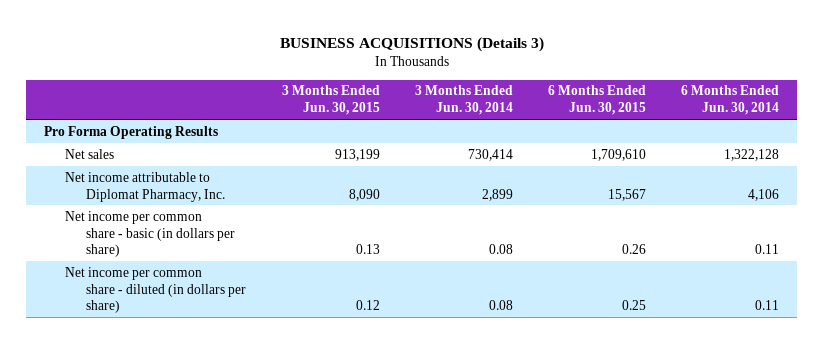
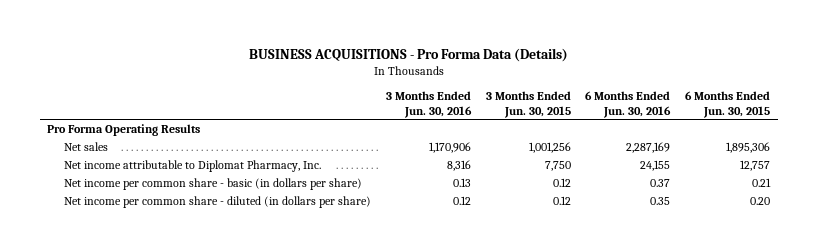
- BUSINESS ACQUISITIONS (Details 3)
+ BUSINESS ACQUISITIONS - Pro Forma Data (Details)
- | 3 Months Ended Jun. 30, 2015 | 3 Months Ended Jun. 30, 2014 | 6 Months Ended Jun. 30, 2015 | 6 Months Ended Jun. 30, 2014
+ | 3 Months Ended Jun. 30, 2016 | 3 Months Ended Jun. 30, 2015 | 6 Months Ended Jun. 30, 2016 | 6 Months Ended Jun. 30, 2015
- Net sales | 913,199 | 730,414 | 1,709,610 | 1,322,128
- Net income attributable to Diplomat Pharmacy, Inc. | 8,090 | 2,899 | 15,567 | 4,106
- Net income per common share - basic (in dollars per share) | 0.13 | 0.08 | 0.26 | 0.11
- Net income per common share - diluted (in dollars per share) | 0.12 | 0.08 | 0.25 | 0.11
+ Net sales | 1,170,906 | 1,001,256 | 2,287,169 | 1,895,306
+ Net income attributable to Diplomat Pharmacy, Inc. | 8,316 | 7,750 | 24,155 | 12,757
+ Net income per common share - basic (in dollars per share) | 0.13 | 0.12 | 0.37 | 0.21
+ Net income per common share - diluted (in dollars per share) | 0.12 | 0.12 | 0.35 | 0.20

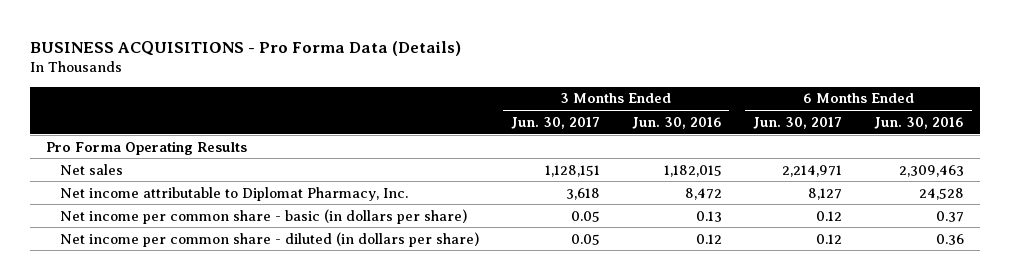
- | 3 Months Ended Jun. 30, 2016 | 3 Months Ended Jun. 30, 2015 | 6 Months Ended Jun. 30, 2016 | 6 Months Ended Jun. 30, 2015
+ | 3 Months Ended Jun. 30, 2017 | 3 Months Ended Jun. 30, 2016 | 6 Months Ended Jun. 30, 2017 | 6 Months Ended Jun. 30, 2016
- Net sales | 1,170,906 | 1,001,256 | 2,287,169 | 1,895,306
- Net income attributable to Diplomat Pharmacy, Inc. | 8,316 | 7,750 | 24,155 | 12,757
+ Net sales | 1,128,151 | 1,182,015 | 2,214,971 | 2,309,463
+ Net income attributable to Diplomat Pharmacy, Inc. | 3,618 | 8,472 | 8,127 | 24,528
- Net income per common share - diluted (in dollars per share) | 0.12 | 0.12 | 0.35 | 0.20
+ Net income per common share - diluted (in dollars per share) | 0.05 | 0.12 | 0.12 | 0.36

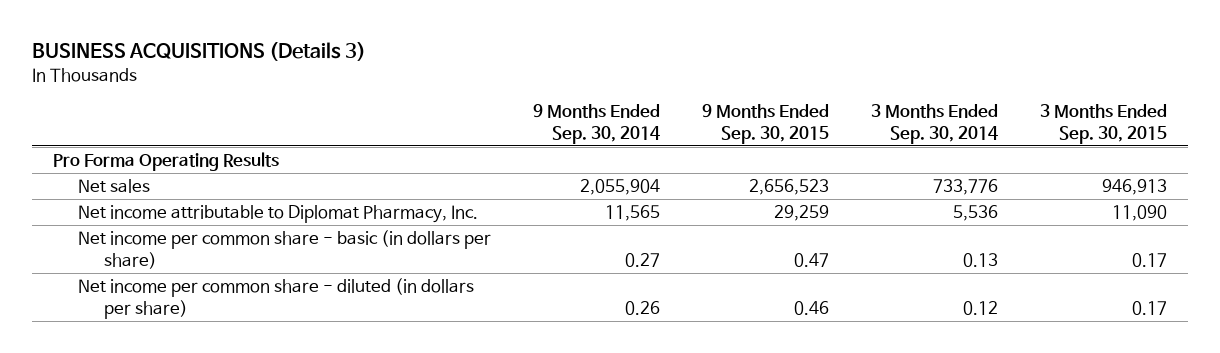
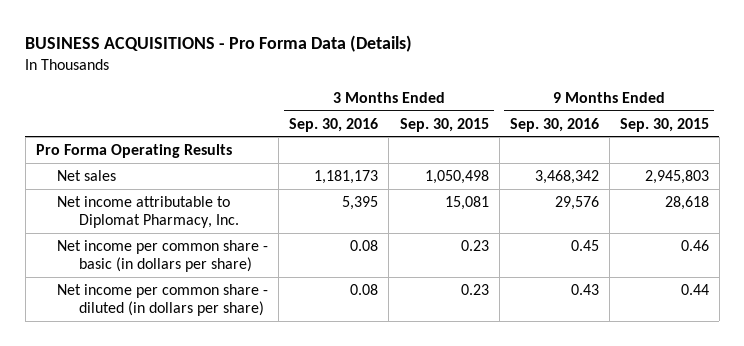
- BUSINESS ACQUISITIONS (Details 3)
+ BUSINESS ACQUISITIONS - Pro Forma Data (Details)
- | 9 Months Ended Sep. 30, 2014 | 9 Months Ended Sep. 30, 2015 | 3 Months Ended Sep. 30, 2014 | 3 Months Ended Sep. 30, 2015
+ | 3 Months Ended Sep. 30, 2016 | 3 Months Ended Sep. 30, 2015 | 9 Months Ended Sep. 30, 2016 | 9 Months Ended Sep. 30, 2015
- Net sales | 2,055,904 | 2,656,523 | 733,776 | 946,913
- Net income attributable to Diplomat Pharmacy, Inc. | 11,565 | 29,259 | 5,536 | 11,090
- Net income per common share - basic (in dollars per share) | 0.27 | 0.47 | 0.13 | 0.17
- Net income per common share - diluted (in dollars per share) | 0.26 | 0.46 | 0.12 | 0.17
+ Net sales | 1,181,173 | 1,050,498 | 3,468,342 | 2,945,803
+ Net income attributable to Diplomat Pharmacy, Inc. | 5,395 | 15,081 | 29,576 | 28,618
+ Net income per common share - basic (in dollars per share) | 0.08 | 0.23 | 0.45 | 0.46
+ Net income per common share - diluted (in dollars per share) | 0.08 | 0.23 | 0.43 | 0.44

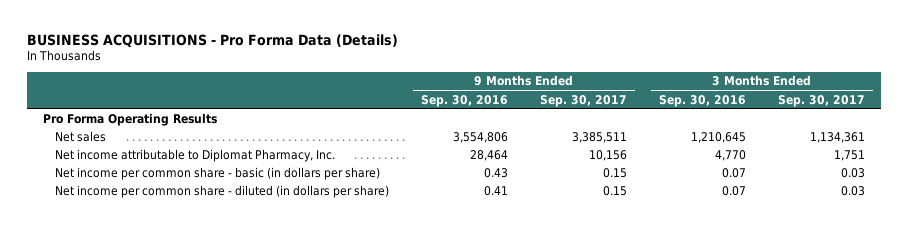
- | 3 Months Ended Sep. 30, 2016 | 3 Months Ended Sep. 30, 2015 | 9 Months Ended Sep. 30, 2016 | 9 Months Ended Sep. 30, 2015
+ | 9 Months Ended Sep. 30, 2016 | 9 Months Ended Sep. 30, 2017 | 3 Months Ended Sep. 30, 2016 | 3 Months Ended Sep. 30, 2017
- Net sales | 1,181,173 | 1,050,498 | 3,468,342 | 2,945,803
- Net income attributable to Diplomat Pharmacy, Inc. | 5,395 | 15,081 | 29,576 | 28,618
- Net income per common share - basic (in dollars per share) | 0.08 | 0.23 | 0.45 | 0.46
- Net income per common share - diluted (in dollars per share) | 0.08 | 0.23 | 0.43 | 0.44
+ Net sales | 3,554,806 | 3,385,511 | 1,210,645 | 1,134,361
+ Net income attributable to Diplomat Pharmacy, Inc. | 28,464 | 10,156 | 4,770 | 1,751
+ Net income per common share - basic (in dollars per share) | 0.43 | 0.15 | 0.07 | 0.03
+ Net income per common share - diluted (in dollars per share) | 0.41 | 0.15 | 0.07 | 0.03

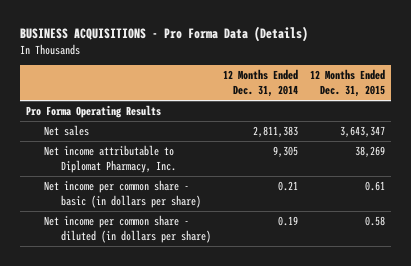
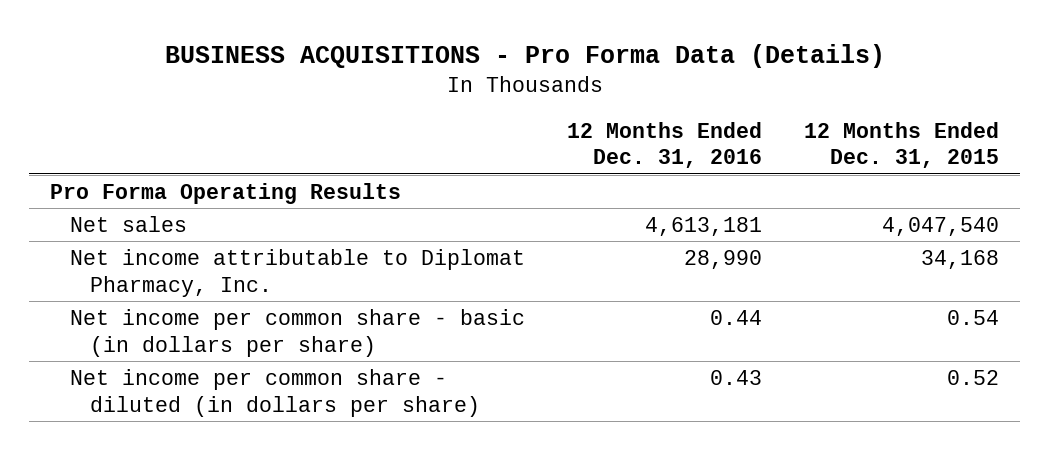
- | 12 Months Ended Dec. 31, 2014 | 12 Months Ended Dec. 31, 2015
+ | 12 Months Ended Dec. 31, 2016 | 12 Months Ended Dec. 31, 2015
- Net sales | 2,811,383 | 3,643,347
- Net income attributable to Diplomat Pharmacy, Inc. | 9,305 | 38,269
- Net income per common share - basic (in dollars per share) | 0.21 | 0.61
- Net income per common share - diluted (in dollars per share) | 0.19 | 0.58
+ Net sales | 4,613,181 | 4,047,540
+ Net income attributable to Diplomat Pharmacy, Inc. | 28,990 | 34,168
+ Net income per common share - basic (in dollars per share) | 0.44 | 0.54
+ Net income per common share - diluted (in dollars per share) | 0.43 | 0.52

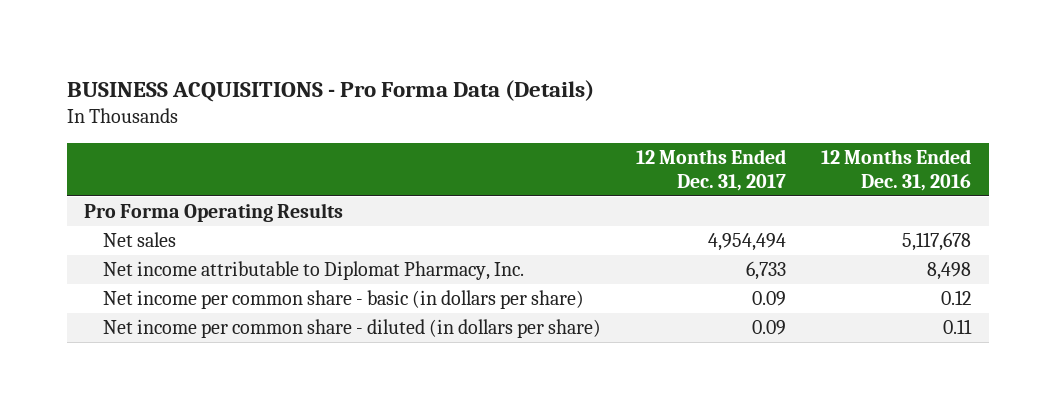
- | 12 Months Ended Dec. 31, 2016 | 12 Months Ended Dec. 31, 2015
+ | 12 Months Ended Dec. 31, 2017 | 12 Months Ended Dec. 31, 2016
- Net sales | 4,613,181 | 4,047,540
- Net income attributable to Diplomat Pharmacy, Inc. | 28,990 | 34,168
- Net income per common share - basic (in dollars per share) | 0.44 | 0.54
- Net income per common share - diluted (in dollars per share) | 0.43 | 0.52
+ Net sales | 4,954,494 | 5,117,678
+ Net income attributable to Diplomat Pharmacy, Inc. | 6,733 | 8,498
+ Net income per common share - basic (in dollars per share) | 0.09 | 0.12
+ Net income per common share - diluted (in dollars per share) | 0.09 | 0.11

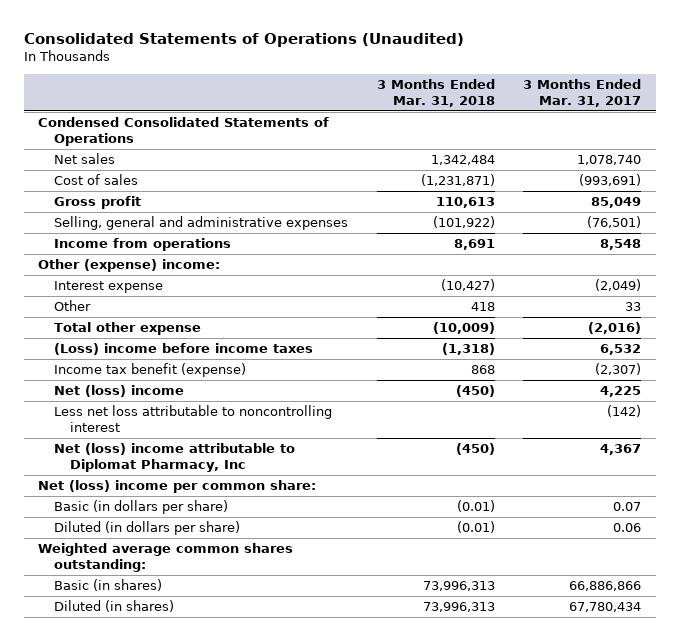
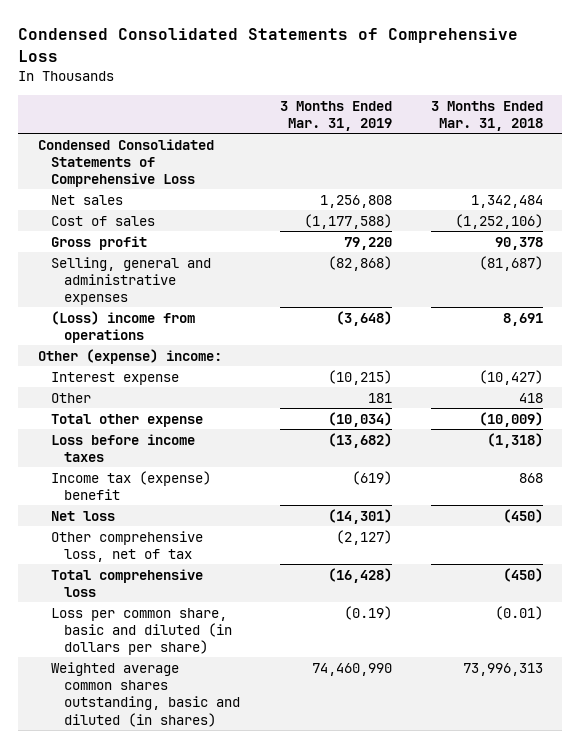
- Consolidated Statements of Operations (Unaudited)
+ Condensed Consolidated Statements of Comprehensive Loss
- | 3 Months Ended Mar. 31, 2018 | 3 Months Ended Mar. 31, 2017
+ | 3 Months Ended Mar. 31, 2019 | 3 Months Ended Mar. 31, 2018
- Condensed Consolidated Statements of Operations
+ Condensed Consolidated Statements of Comprehensive Loss
- Cost of sales | (1,231,871) | (993,691)
- Gross profit | 110,613 | 85,049
- Selling, general and administrative expenses | (101,922) | (76,501)
- Income from operations | 8,691 | 8,548
+ Cost of sales | (1,177,588) | (1,252,106)
+ Gross profit | 79,220 | 90,378
+ Selling, general and administrative expenses | (82,868) | (81,687)
+ (Loss) income from operations | (3,648) | 8,691
- (Loss) income before income taxes | (1,318) | 6,532
- Income tax benefit (expense) | 868 | (2,307)
- Net (loss) income | (450) | 4,225
- Less net loss attributable to noncontrolling interest | | (142)
- Net (loss) income attributable to Diplomat Pharmacy, Inc | (450) | 4,367
- Net (loss) income per common share:
- Basic (in dollars per share) | (0.01) | 0.07
- Diluted (in dollars per share) | (0.01) | 0.06
- Weighted average common shares outstanding:
- Basic (in shares) | 73,996,313 | 66,886,866
- Diluted (in shares) | 73,996,313 | 67,780,434
+ Loss before income taxes | (13,682) | (1,318)
+ Income tax (expense) benefit | (619) | 868
+ Net loss | (14,301) | (450)
+ Other comprehensive loss, net of tax | (2,127) |
+ Total comprehensive loss | (16,428) | (450)
+ Loss per common share, basic and diluted (in dollars per share) | (0.19) | (0.01)
+ Weighted average common shares outstanding, basic and diluted (in shares) | 74,460,990 | 73,996,313

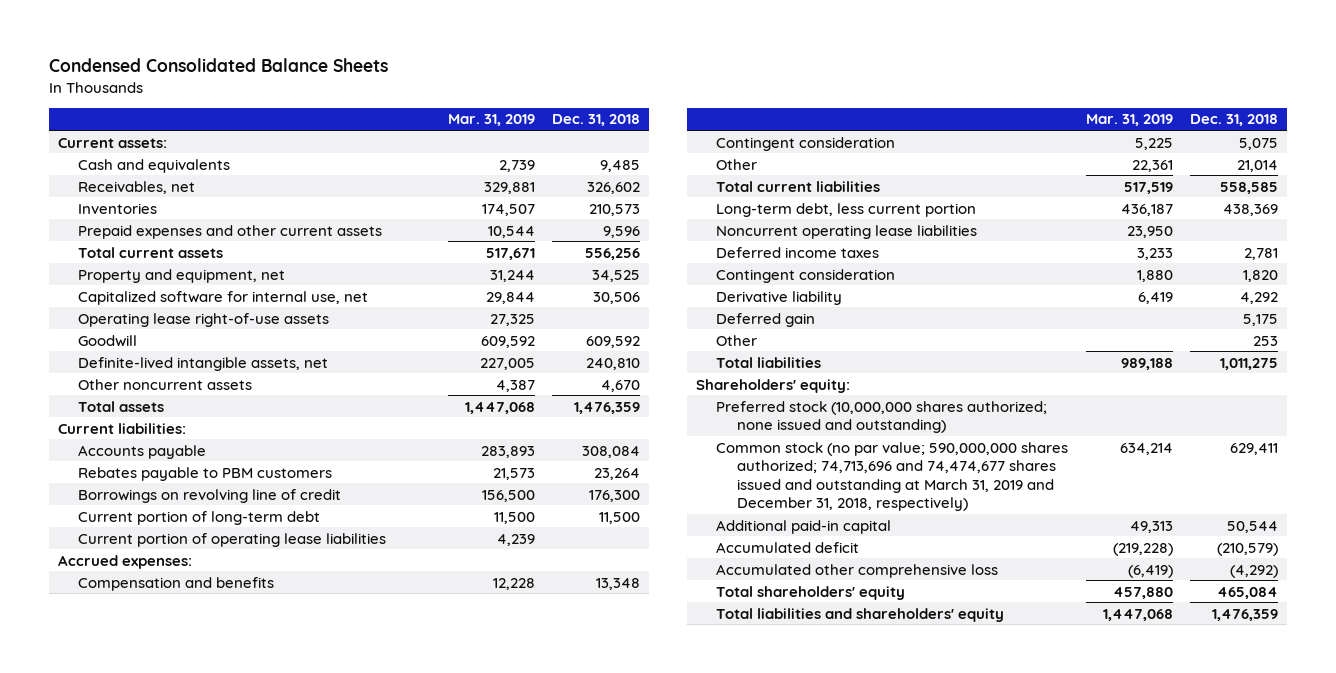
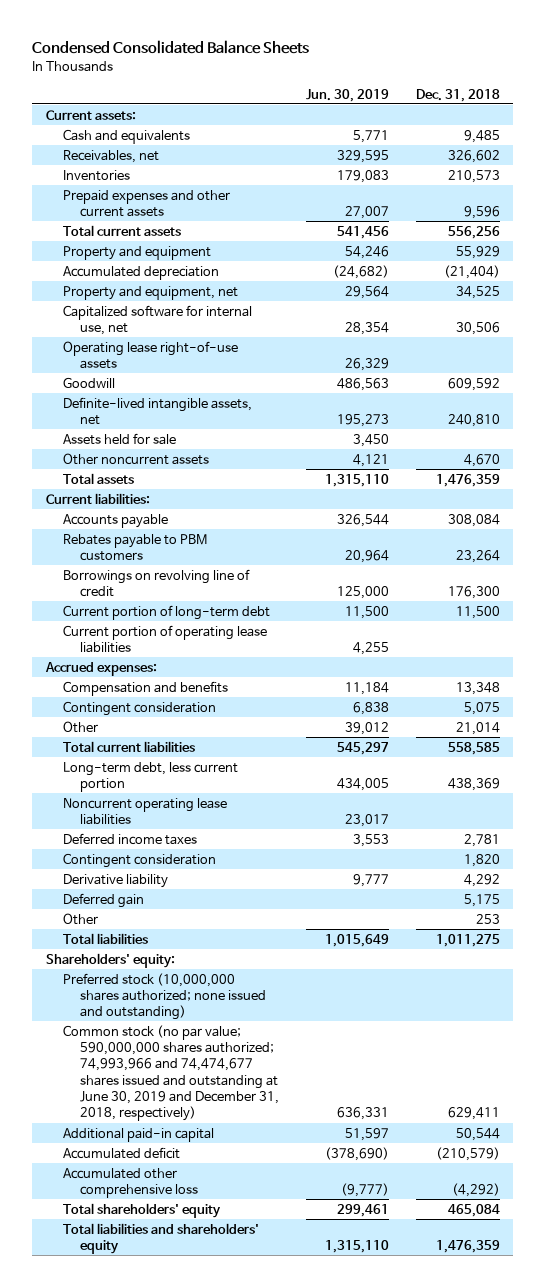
- | Mar. 31, 2019 | Dec. 31, 2018
+ | Jun. 30, 2019 | Dec. 31, 2018
+ Property and equipment | 54,246 | 55,929
+ Accumulated depreciation | (24,682) | (21,404)
+ Assets held for sale | 3,450 |
- Common stock (no par value; 590,000,000 shares authorized; 74,713,696 and 74,474,677 shares issued and outstanding at March 31, 2019 and December 31, 2018, respectively) | 634,214 | 629,411
+ Common stock (no par value; 590,000,000 shares authorized; 74,993,966 and 74,474,677 shares issued and outstanding at June 30, 2019 and December 31, 2018, respectively) | 636,331 | 629,411

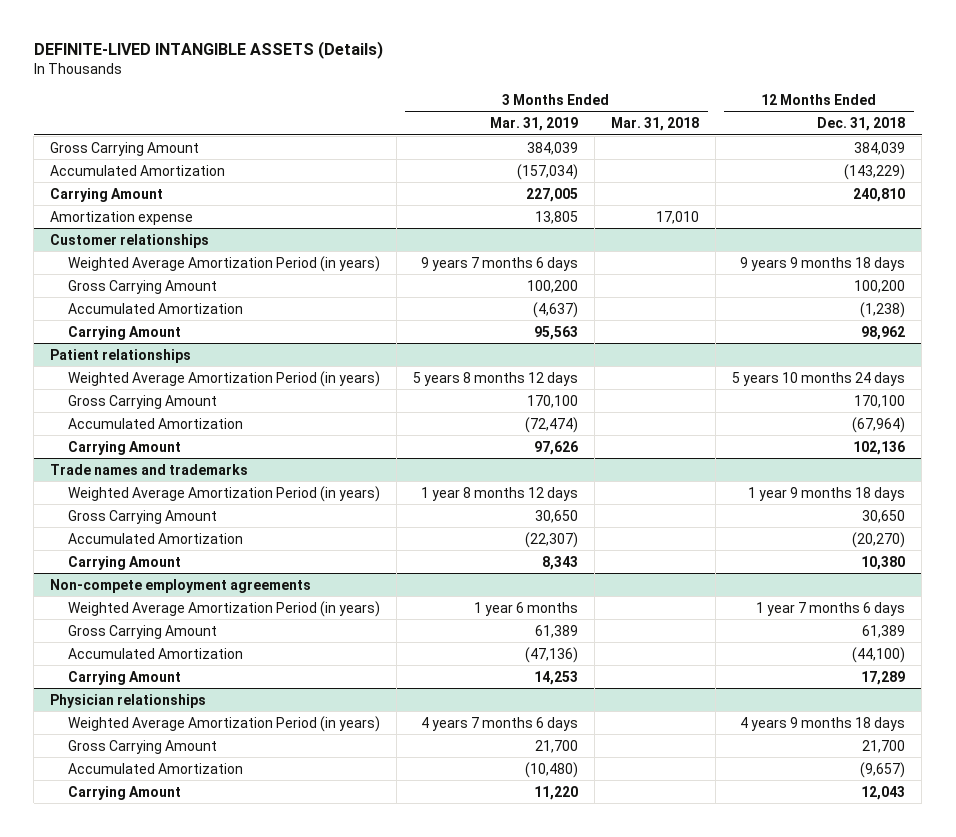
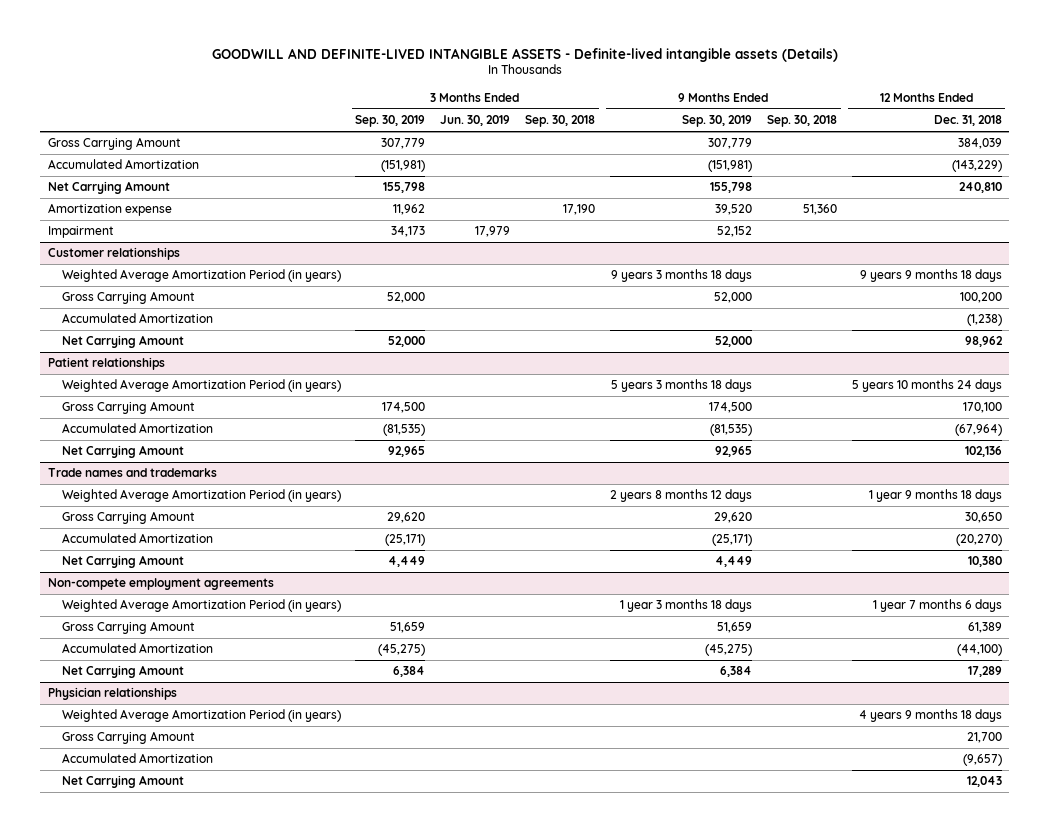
- DEFINITE-LIVED INTANGIBLE ASSETS (Details)
+ GOODWILL AND DEFINITE-LIVED INTANGIBLE ASSETS - Definite-lived intangible assets (Details)
- | 3 Months Ended Mar. 31, 2019 | 3 Months Ended Mar. 31, 2018 | 12 Months Ended Dec. 31, 2018
+ | 3 Months Ended Sep. 30, 2019 | 3 Months Ended Jun. 30, 2019 | 3 Months Ended Sep. 30, 2018 | 9 Months Ended Sep. 30, 2019 | 9 Months Ended Sep. 30, 2018 | 12 Months Ended Dec. 31, 2018
- Carrying Amount | 227,005 | | 240,810
+ Net Carrying Amount | 155,798 | | | 155,798 | | 240,810
+ Impairment | 34,173 | 17,979 | | 52,152 | |
@ Customer relationships
- Carrying Amount | 95,563 | | 98,962
+ Net Carrying Amount | 52,000 | | | 52,000 | | 98,962
@ Patient relationships
- Carrying Amount | 97,626 | | 102,136
+ Net Carrying Amount | 92,965 | | | 92,965 | | 102,136
@ Trade names and trademarks
- Carrying Amount | 8,343 | | 10,380
+ Net Carrying Amount | 4,449 | | | 4,449 | | 10,380
@ Non-compete employment agreements
- Carrying Amount | 14,253 | | 17,289
+ Net Carrying Amount | 6,384 | | | 6,384 | | 17,289
@ Physician relationships
- Carrying Amount | 11,220 | | 12,043
+ Net Carrying Amount | | | | | | 12,043

